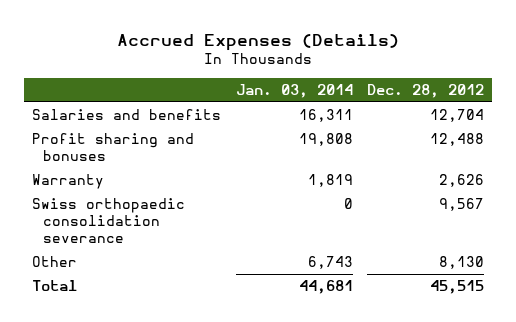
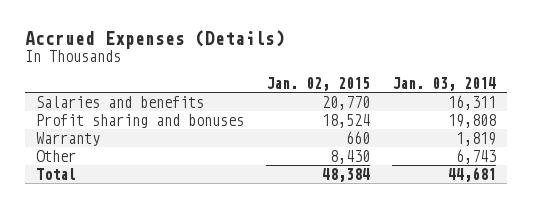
- | Jan. 03, 2014 | Dec. 28, 2012
+ | Jan. 02, 2015 | Jan. 03, 2014
- Swiss orthopaedic consolidation severance | 0 | 9,567

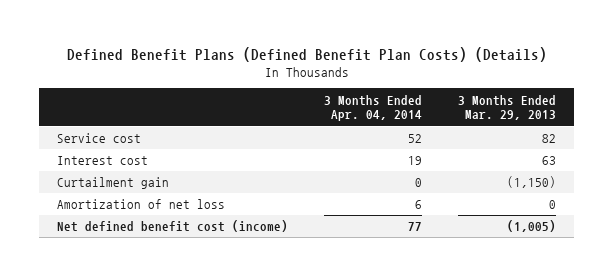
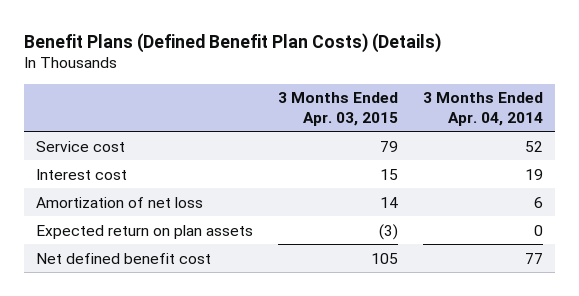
- Defined Benefit Plans (Defined Benefit Plan Costs) (Details)
+ Benefit Plans (Defined Benefit Plan Costs) (Details)
- | 3 Months Ended Apr. 04, 2014 | 3 Months Ended Mar. 29, 2013
+ | 3 Months Ended Apr. 03, 2015 | 3 Months Ended Apr. 04, 2014
- Curtailment gain | 0 | (1,150)
- Net defined benefit cost (income) | 77 | (1,005)
+ Expected return on plan assets | (3) | 0
+ Net defined benefit cost | 105 | 77

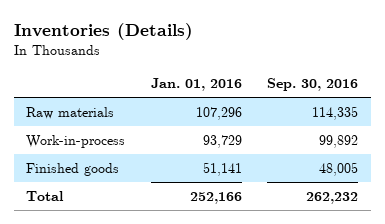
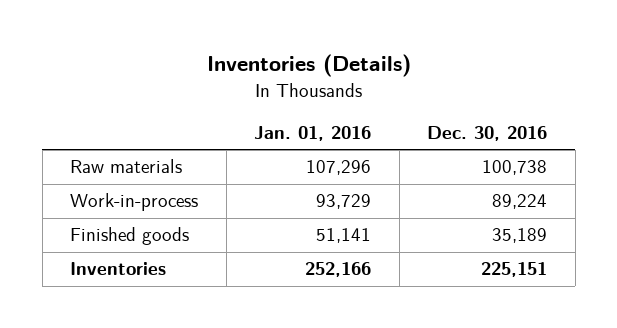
- | Jan. 01, 2016 | Sep. 30, 2016
+ | Jan. 01, 2016 | Dec. 30, 2016
- Total | 252,166 | 262,232
+ Inventories | 252,166 | 225,151

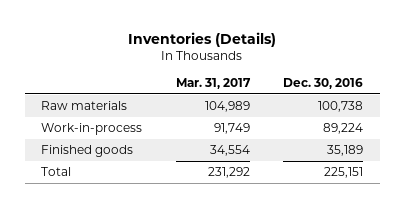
- | Jan. 01, 2016 | Dec. 30, 2016
+ | Mar. 31, 2017 | Dec. 30, 2016
- Inventories | 252,166 | 225,151
+ Total | 231,292 | 225,151

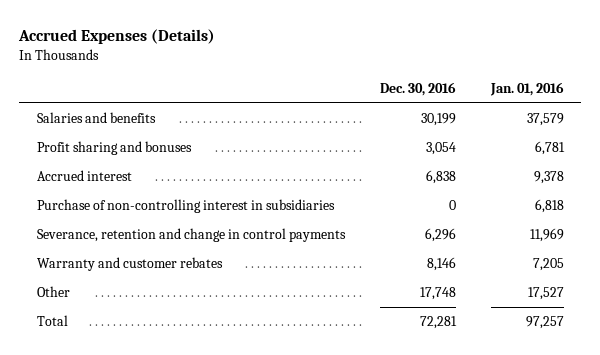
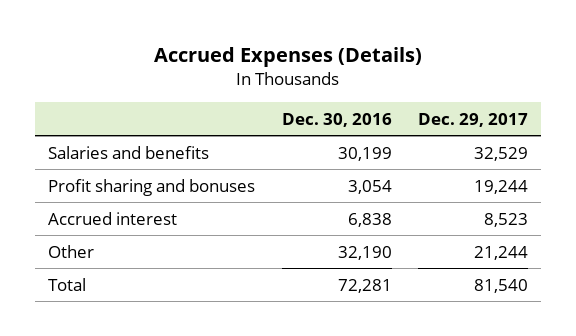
- | Dec. 30, 2016 | Jan. 01, 2016
+ | Dec. 30, 2016 | Dec. 29, 2017
- Purchase of non-controlling interest in subsidiaries | 0 | 6,818
- Severance, retention and change in control payments | 6,296 | 11,969
- Warranty and customer rebates | 8,146 | 7,205
- Other | 17,748 | 17,527
+ Other | 32,190 | 21,244

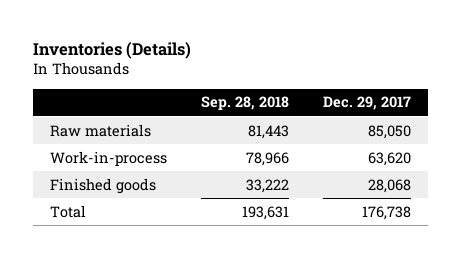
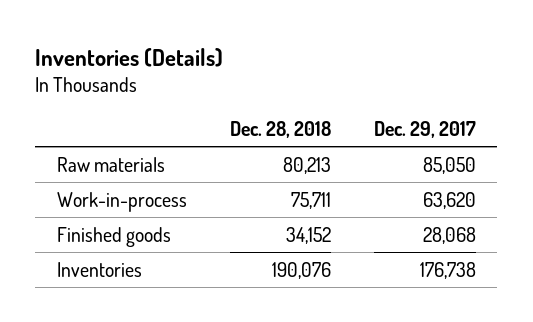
- | Sep. 28, 2018 | Dec. 29, 2017
+ | Dec. 28, 2018 | Dec. 29, 2017
- Total | 193,631 | 176,738
+ Inventories | 190,076 | 176,738

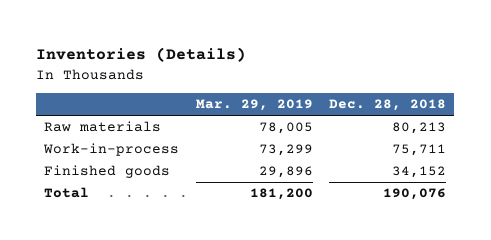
- | Dec. 28, 2018 | Dec. 29, 2017
+ | Mar. 29, 2019 | Dec. 28, 2018
- Inventories | 190,076 | 176,738
+ Total | 181,200 | 190,076

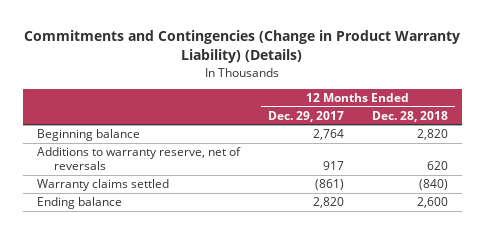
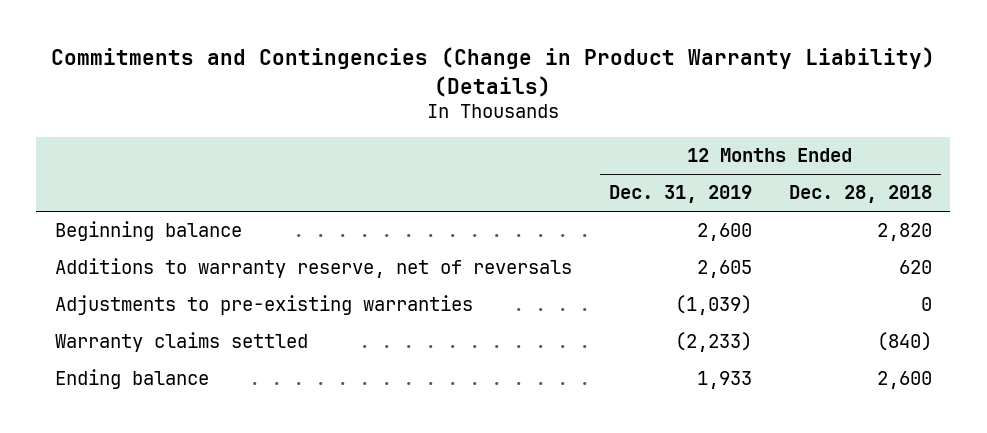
- | 12 Months Ended Dec. 29, 2017 | 12 Months Ended Dec. 28, 2018
+ | 12 Months Ended Dec. 31, 2019 | 12 Months Ended Dec. 28, 2018
+ Adjustments to pre-existing warranties | (1,039) | 0

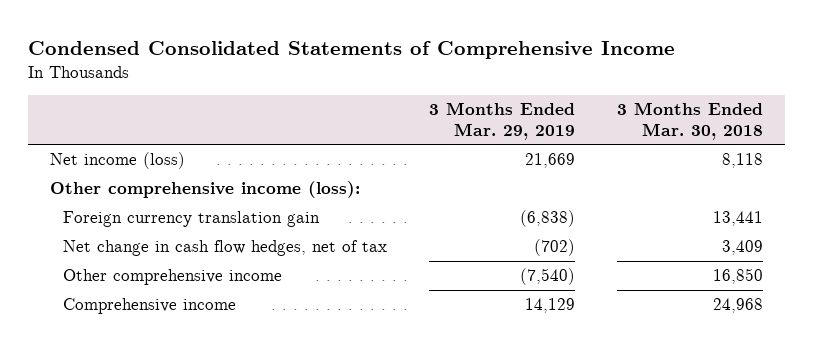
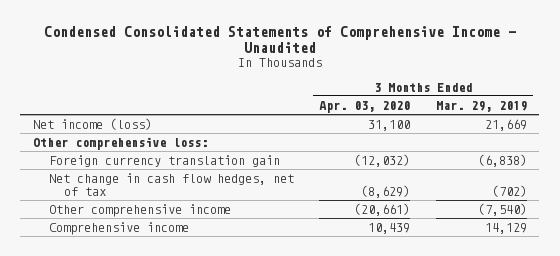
- Condensed Consolidated Statements of Comprehensive Income
+ Condensed Consolidated Statements of Comprehensive Income - Unaudited
- | 3 Months Ended Mar. 29, 2019 | 3 Months Ended Mar. 30, 2018
+ | 3 Months Ended Apr. 03, 2020 | 3 Months Ended Mar. 29, 2019
- Other comprehensive income (loss):
+ Other comprehensive loss:

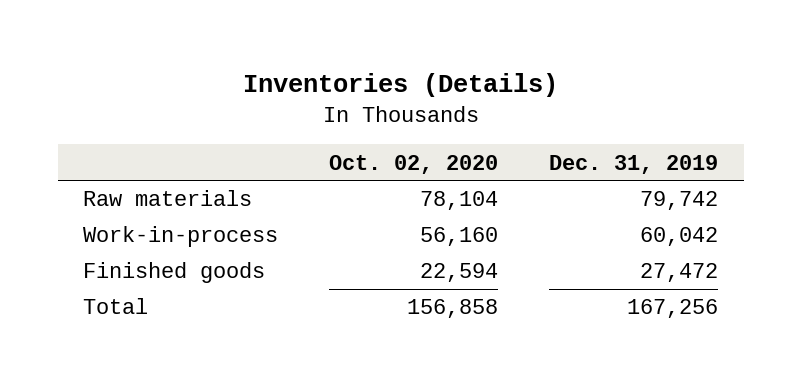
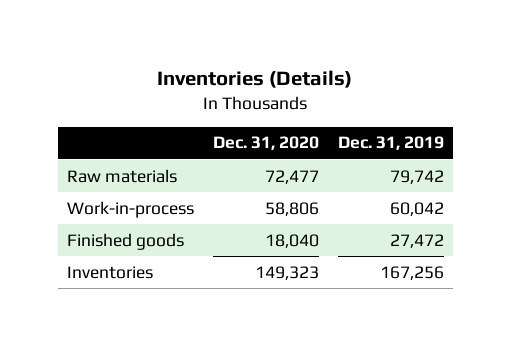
- | Oct. 02, 2020 | Dec. 31, 2019
+ | Dec. 31, 2020 | Dec. 31, 2019
- Total | 156,858 | 167,256
+ Inventories | 149,323 | 167,256

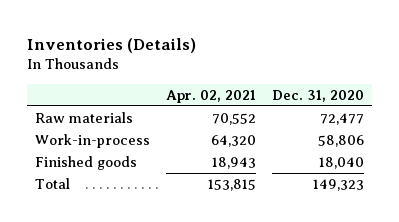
- | Dec. 31, 2020 | Dec. 31, 2019
+ | Apr. 02, 2021 | Dec. 31, 2020
- Inventories | 149,323 | 167,256
+ Total | 153,815 | 149,323

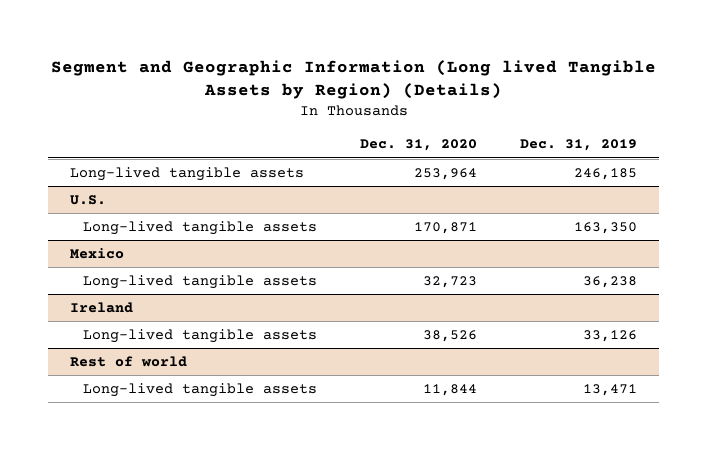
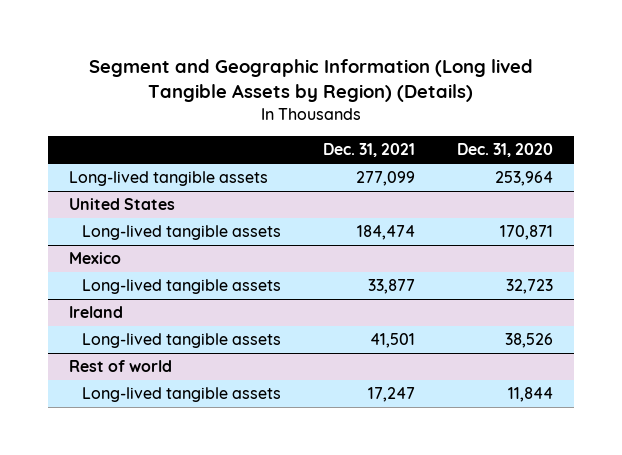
- | Dec. 31, 2020 | Dec. 31, 2019
+ | Dec. 31, 2021 | Dec. 31, 2020
- U.S.
+ United States

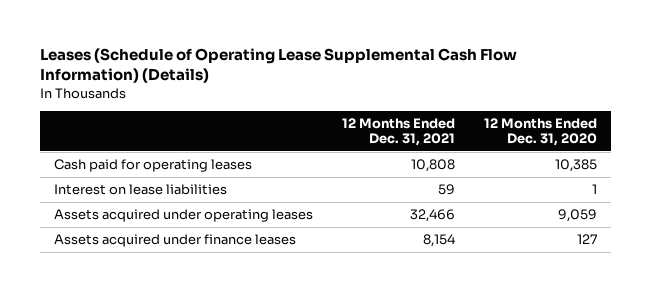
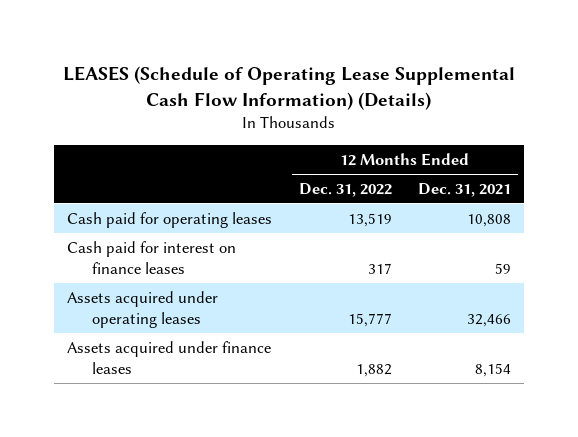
- Leases (Schedule of Operating Lease Supplemental Cash Flow Information) (Details)
+ LEASES (Schedule of Operating Lease Supplemental Cash Flow Information) (Details)
- | 12 Months Ended Dec. 31, 2021 | 12 Months Ended Dec. 31, 2020
+ | 12 Months Ended Dec. 31, 2022 | 12 Months Ended Dec. 31, 2021
- Interest on lease liabilities | 59 | 1
+ Cash paid for interest on finance leases | 317 | 59

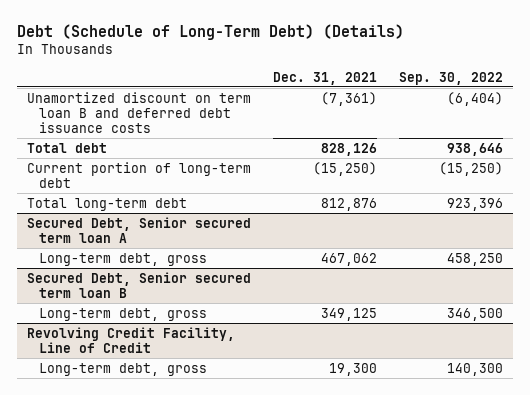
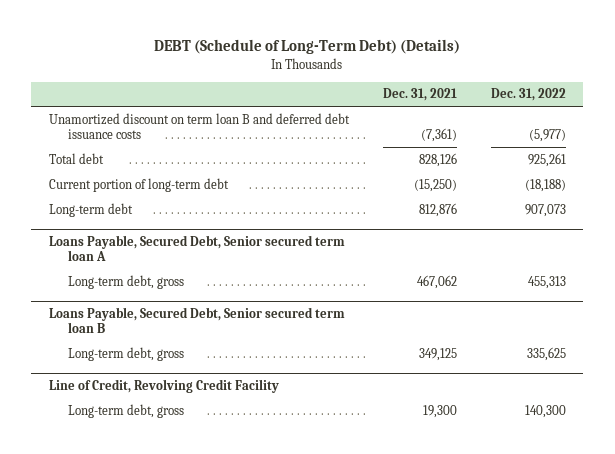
- Debt (Schedule of Long-Term Debt) (Details)
+ DEBT (Schedule of Long-Term Debt) (Details)
- | Dec. 31, 2021 | Sep. 30, 2022
+ | Dec. 31, 2021 | Dec. 31, 2022
- Total long-term debt | 812,876 | 923,396
- Secured Debt, Senior secured term loan A
+ Long-term debt | 812,876 | 907,073
+ Loans Payable, Secured Debt, Senior secured term loan A
- Secured Debt, Senior secured term loan B
+ Loans Payable, Secured Debt, Senior secured term loan B
- Revolving Credit Facility, Line of Credit
+ Line of Credit, Revolving Credit Facility

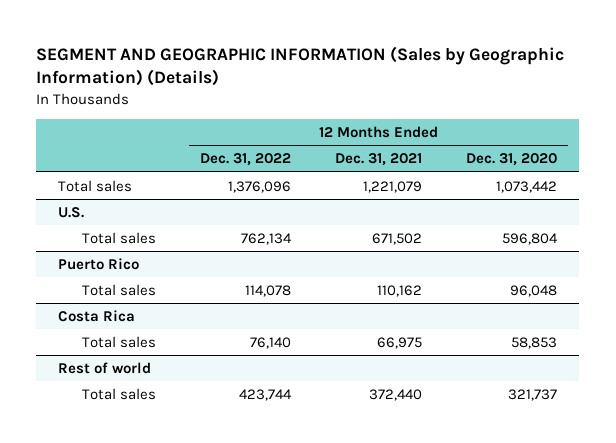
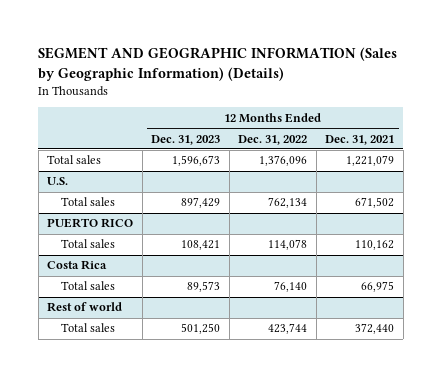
- | 12 Months Ended Dec. 31, 2022 | 12 Months Ended Dec. 31, 2021 | 12 Months Ended Dec. 31, 2020
+ | 12 Months Ended Dec. 31, 2023 | 12 Months Ended Dec. 31, 2022 | 12 Months Ended Dec. 31, 2021
- Puerto Rico
+ PUERTO RICO

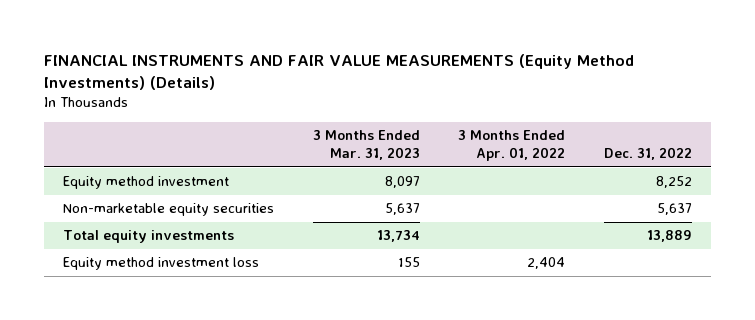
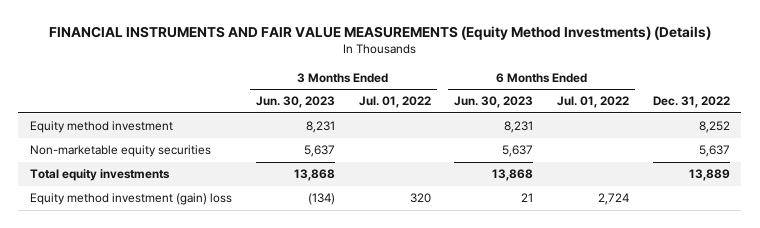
- | 3 Months Ended Mar. 31, 2023 | 3 Months Ended Apr. 01, 2022 | Dec. 31, 2022
+ | 3 Months Ended Jun. 30, 2023 | 3 Months Ended Jul. 01, 2022 | 6 Months Ended Jun. 30, 2023 | 6 Months Ended Jul. 01, 2022 | Dec. 31, 2022
- Equity method investment loss | 155 | 2,404 |
+ Equity method investment (gain) loss | (134) | 320 | 21 | 2,724 |

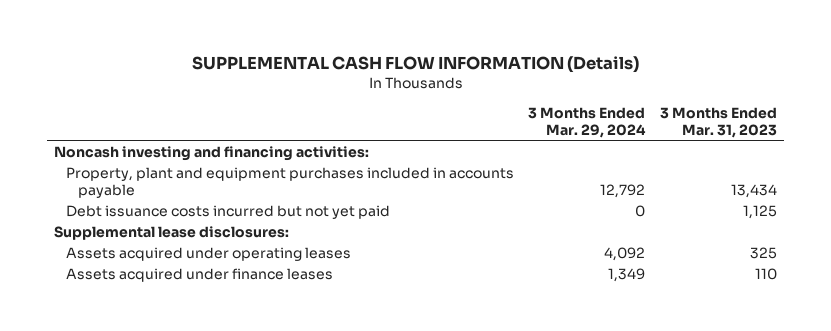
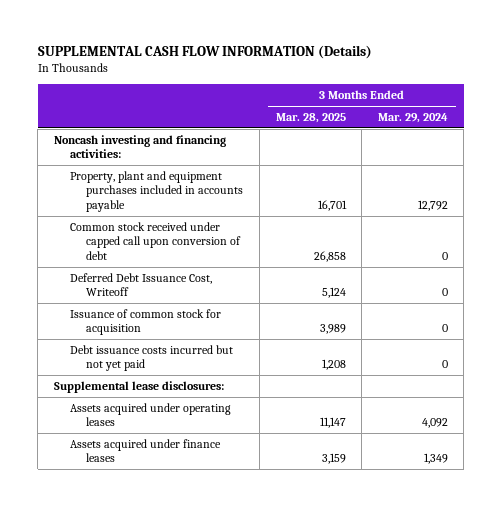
- | 3 Months Ended Mar. 29, 2024 | 3 Months Ended Mar. 31, 2023
+ | 3 Months Ended Mar. 28, 2025 | 3 Months Ended Mar. 29, 2024
+ Common stock received under capped call upon conversion of debt | 26,858 | 0
+ Deferred Debt Issuance Cost, Writeoff | 5,124 | 0
+ Issuance of common stock for acquisition | 3,989 | 0

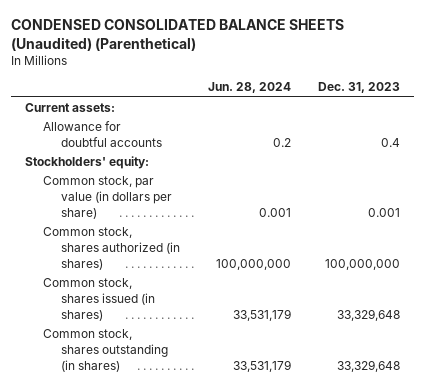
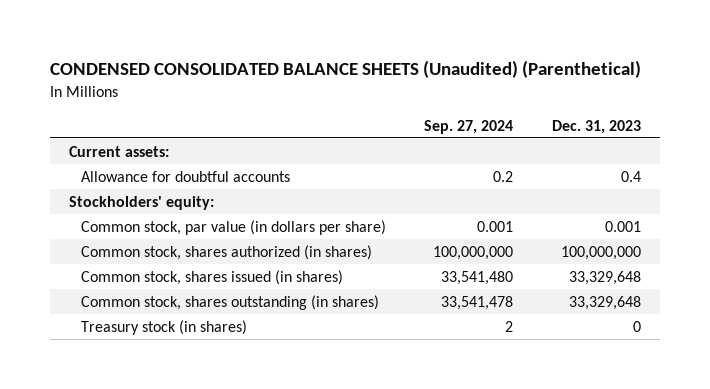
- | Jun. 28, 2024 | Dec. 31, 2023
+ | Sep. 27, 2024 | Dec. 31, 2023
+ Treasury stock (in shares) | 2 | 0

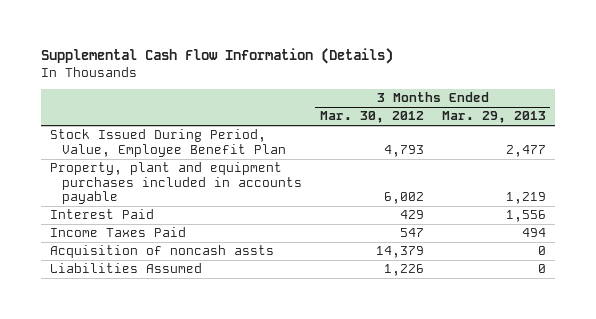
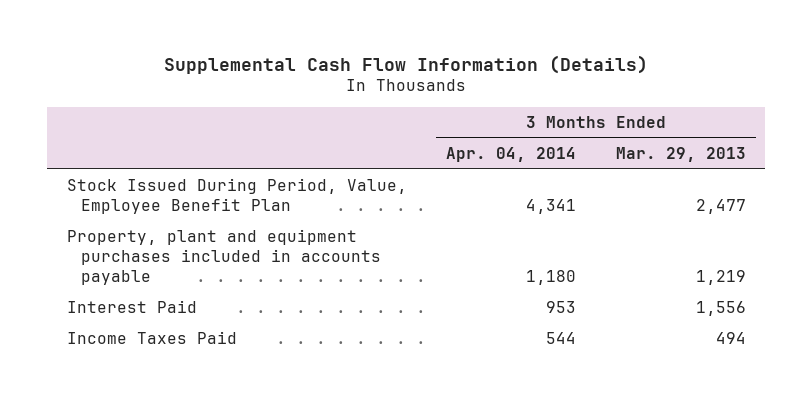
- | 3 Months Ended Mar. 30, 2012 | 3 Months Ended Mar. 29, 2013
+ | 3 Months Ended Apr. 04, 2014 | 3 Months Ended Mar. 29, 2013
- Acquisition of noncash assts | 14,379 | 0
- Liabilities Assumed | 1,226 | 0

